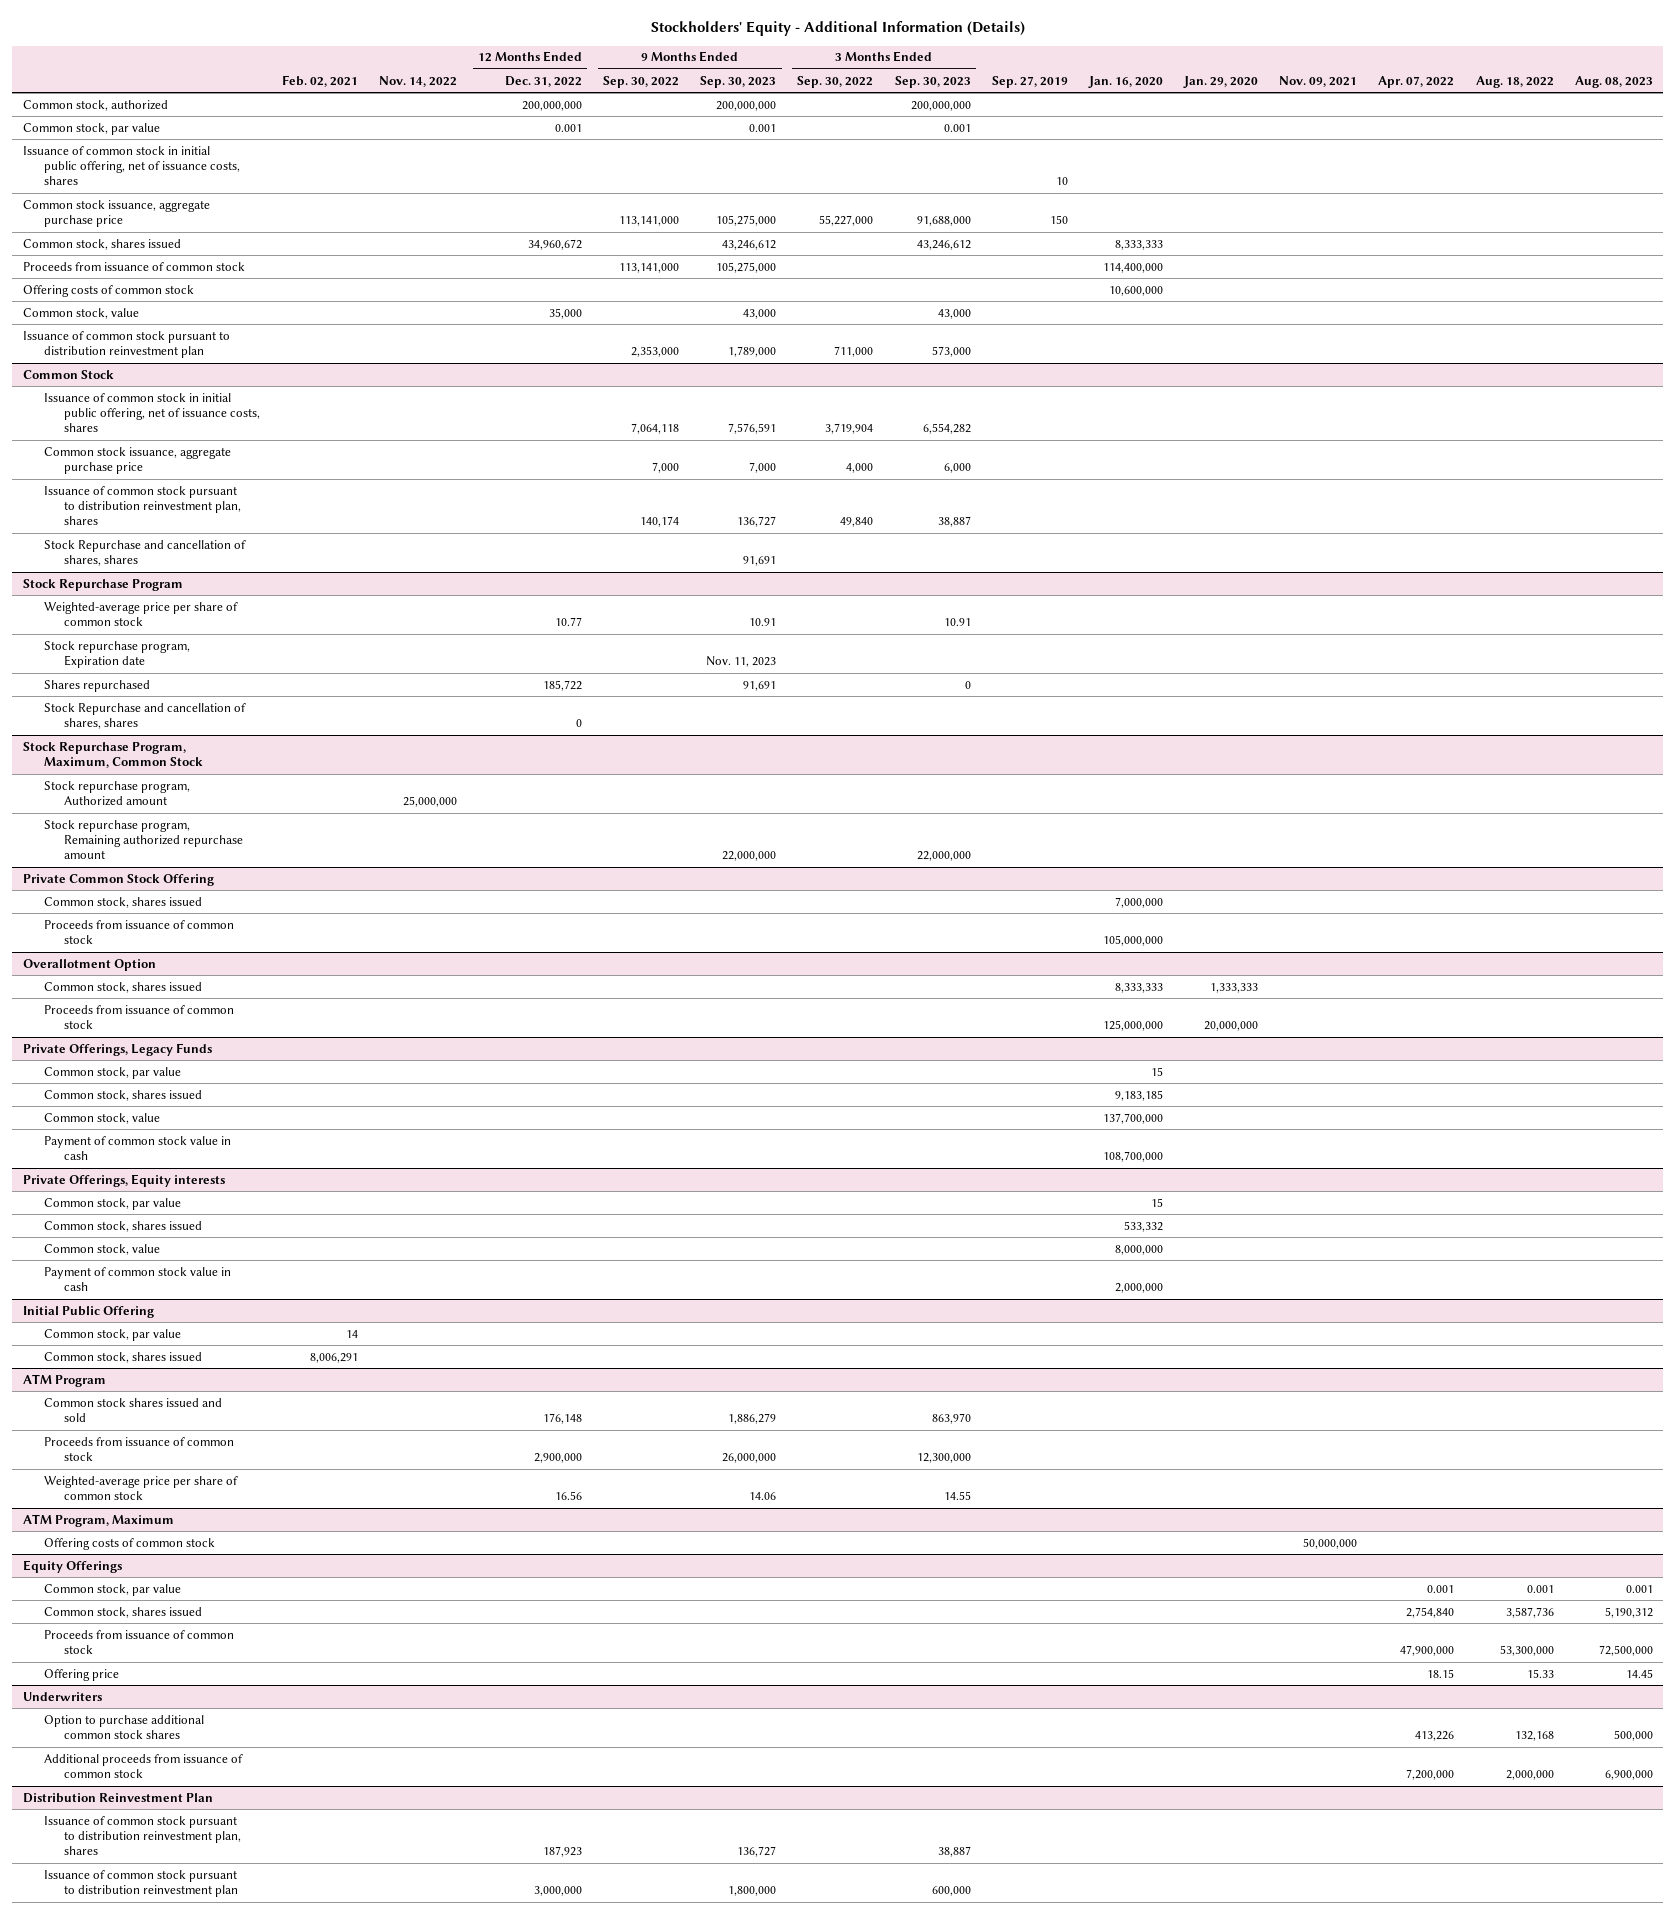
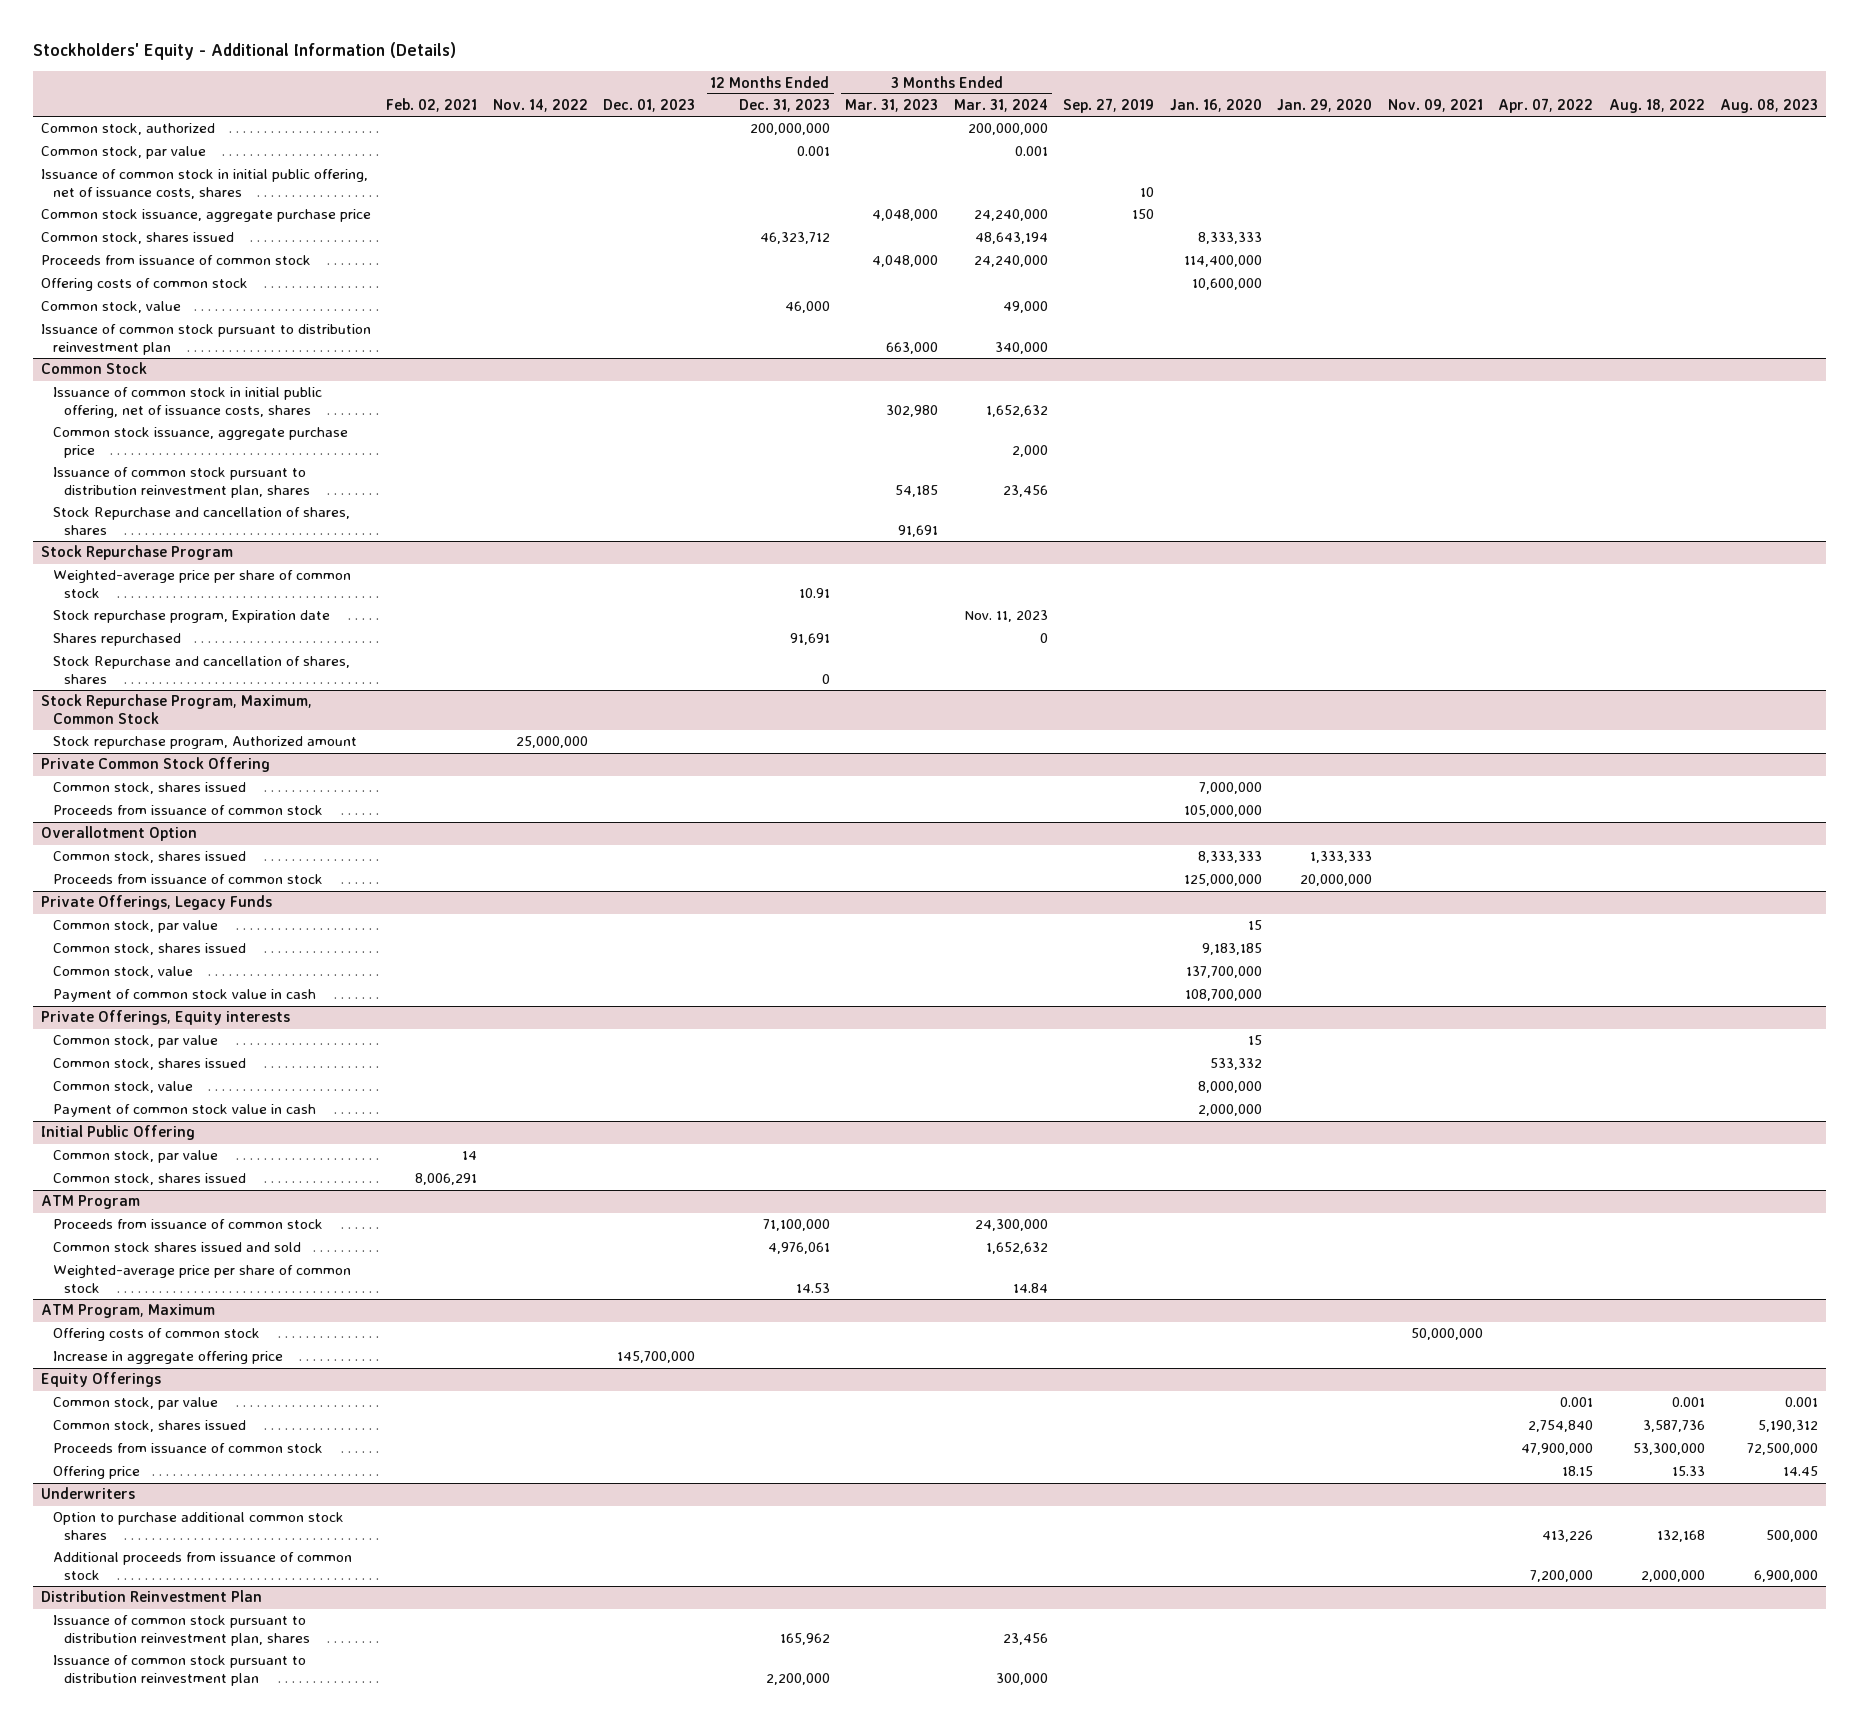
- | Feb. 02, 2021 | Nov. 14, 2022 | 12 Months Ended Dec. 31, 2022 | 9 Months Ended Sep. 30, 2022 | 9 Months Ended Sep. 30, 2023 | 3 Months Ended Sep. 30, 2022 | 3 Months Ended Sep. 30, 2023 | Sep. 27, 2019 | Jan. 16, 2020 | Jan. 29, 2020 | Nov. 09, 2021 | Apr. 07, 2022 | Aug. 18, 2022 | Aug. 08, 2023
+ | Feb. 02, 2021 | Nov. 14, 2022 | Dec. 01, 2023 | 12 Months Ended Dec. 31, 2023 | 3 Months Ended Mar. 31, 2023 | 3 Months Ended Mar. 31, 2024 | Sep. 27, 2019 | Jan. 16, 2020 | Jan. 29, 2020 | Nov. 09, 2021 | Apr. 07, 2022 | Aug. 18, 2022 | Aug. 08, 2023
@ Stock Repurchase Program, Maximum, Common Stock
- Stock repurchase program, Remaining authorized repurchase amount | | | | | 22,000,000 | | 22,000,000 | | | | | | |
@ ATM Program
moved down: Common stock shares issued and sold | | | | 4,976,061 | | 1,652,632 | | | | | | |
@ ATM Program, Maximum
+ Increase in aggregate offering price | | | 145,700,000 | | | | | | | | | |

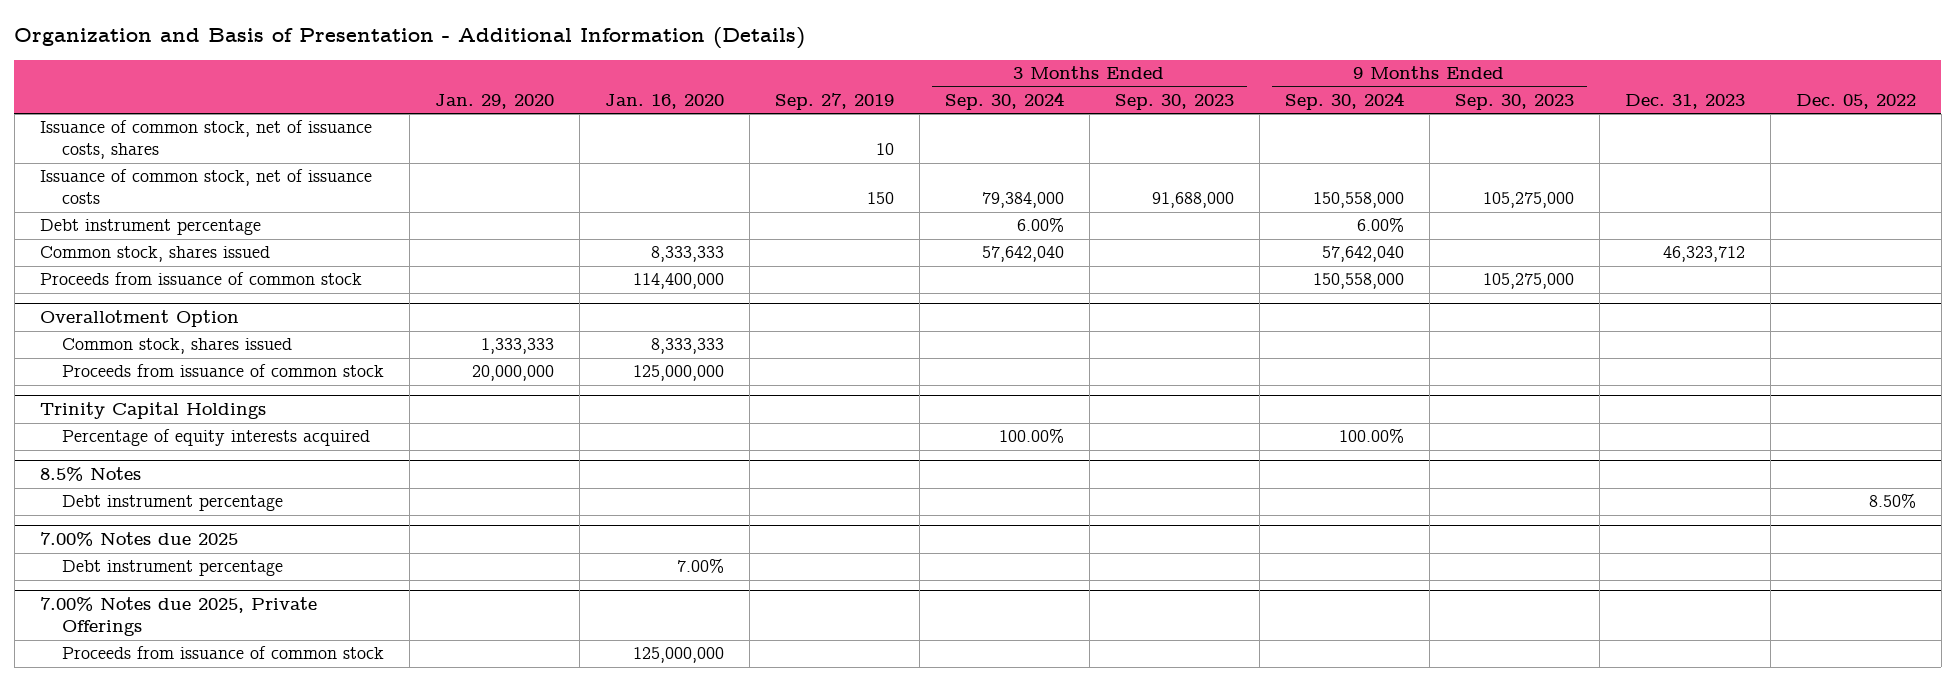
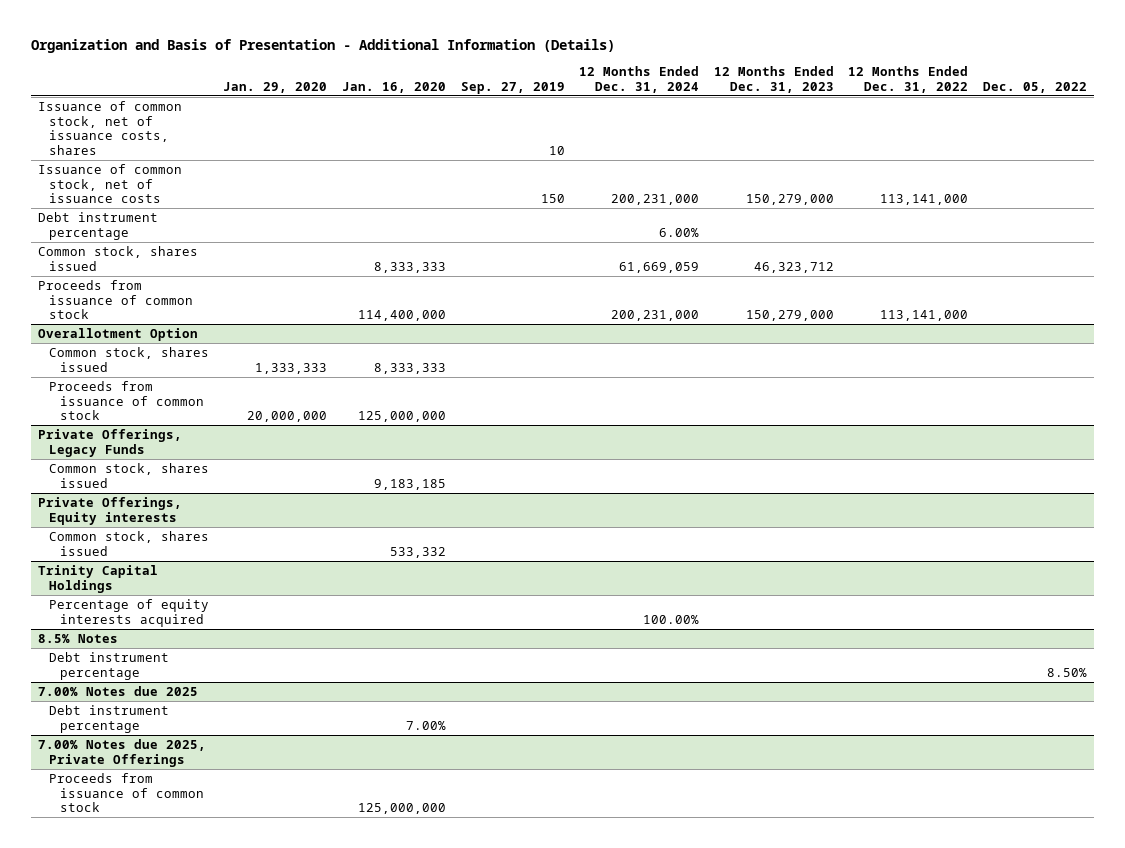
- | Jan. 29, 2020 | Jan. 16, 2020 | Sep. 27, 2019 | 3 Months Ended Sep. 30, 2024 | 3 Months Ended Sep. 30, 2023 | 9 Months Ended Sep. 30, 2024 | 9 Months Ended Sep. 30, 2023 | Dec. 31, 2023 | Dec. 05, 2022
+ | Jan. 29, 2020 | Jan. 16, 2020 | Sep. 27, 2019 | 12 Months Ended Dec. 31, 2024 | 12 Months Ended Dec. 31, 2023 | 12 Months Ended Dec. 31, 2022 | Dec. 05, 2022
+ Private Offerings, Legacy Funds
+ Common stock, shares issued | | 9,183,185 | | | | |
+ Private Offerings, Equity interests
+ Common stock, shares issued | | 533,332 | | | | |

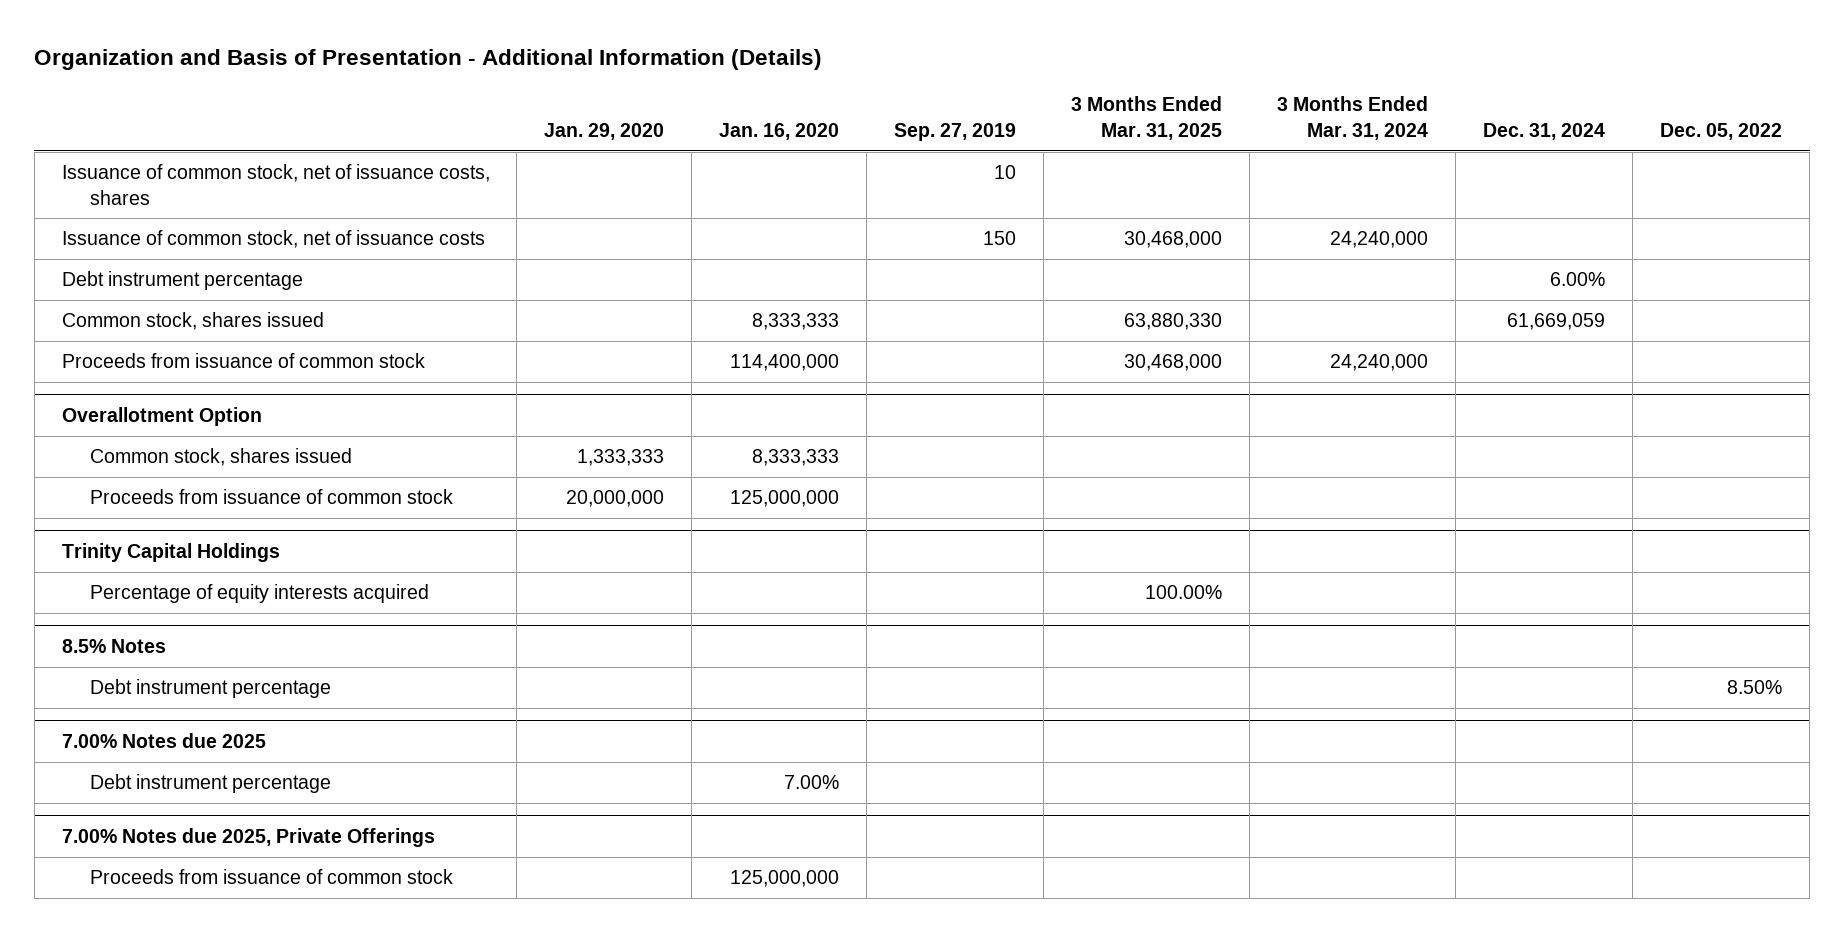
- | Jan. 29, 2020 | Jan. 16, 2020 | Sep. 27, 2019 | 12 Months Ended Dec. 31, 2024 | 12 Months Ended Dec. 31, 2023 | 12 Months Ended Dec. 31, 2022 | Dec. 05, 2022
+ | Jan. 29, 2020 | Jan. 16, 2020 | Sep. 27, 2019 | 3 Months Ended Mar. 31, 2025 | 3 Months Ended Mar. 31, 2024 | Dec. 31, 2024 | Dec. 05, 2022
- Private Offerings, Legacy Funds
- Common stock, shares issued | | 9,183,185 | | | | |
- Private Offerings, Equity interests
- Common stock, shares issued | | 533,332 | | | | |

